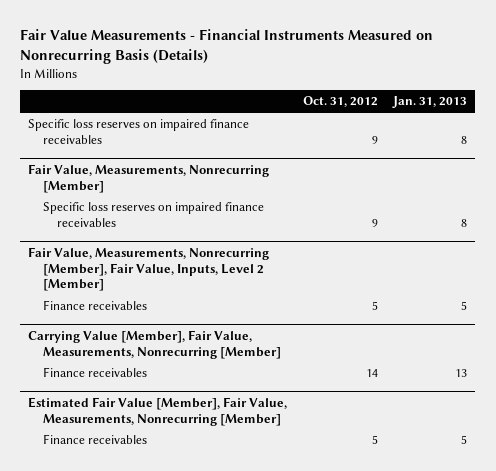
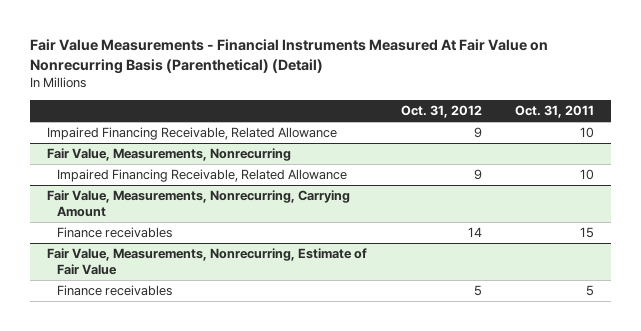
- Fair Value Measurements - Financial Instruments Measured on Nonrecurring Basis (Details)
+ Fair Value Measurements - Financial Instruments Measured At Fair Value on Nonrecurring Basis (Parenthetical) (Detail)
- | Oct. 31, 2012 | Jan. 31, 2013
+ | Oct. 31, 2012 | Oct. 31, 2011
- Specific loss reserves on impaired finance receivables | 9 | 8
- Fair Value, Measurements, Nonrecurring [Member]
- Specific loss reserves on impaired finance receivables | 9 | 8
- Fair Value, Measurements, Nonrecurring [Member], Fair Value, Inputs, Level 2 [Member]
- Finance receivables | 5 | 5
- Carrying Value [Member], Fair Value, Measurements, Nonrecurring [Member]
+ Impaired Financing Receivable, Related Allowance | 9 | 10
+ Fair Value, Measurements, Nonrecurring
+ Impaired Financing Receivable, Related Allowance | 9 | 10
+ Fair Value, Measurements, Nonrecurring, Carrying Amount
- Estimated Fair Value [Member], Fair Value, Measurements, Nonrecurring [Member]
+ Fair Value, Measurements, Nonrecurring, Estimate of Fair Value

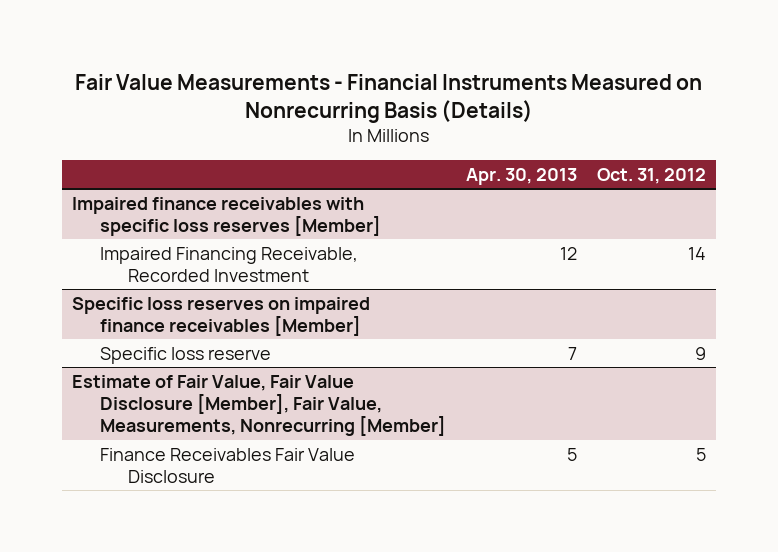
- Fair Value Measurements - Financial Instruments Measured At Fair Value on Nonrecurring Basis (Parenthetical) (Detail)
+ Fair Value Measurements - Financial Instruments Measured on Nonrecurring Basis (Details)
- | Oct. 31, 2012 | Oct. 31, 2011
+ | Apr. 30, 2013 | Oct. 31, 2012
- Impaired Financing Receivable, Related Allowance | 9 | 10
- Fair Value, Measurements, Nonrecurring
- Impaired Financing Receivable, Related Allowance | 9 | 10
- Fair Value, Measurements, Nonrecurring, Carrying Amount
- Finance receivables | 14 | 15
- Fair Value, Measurements, Nonrecurring, Estimate of Fair Value
- Finance receivables | 5 | 5
+ Impaired finance receivables with specific loss reserves [Member]
+ Impaired Financing Receivable, Recorded Investment | 12 | 14
+ Specific loss reserves on impaired finance receivables [Member]
+ Specific loss reserve | 7 | 9
+ Estimate of Fair Value, Fair Value Disclosure [Member], Fair Value, Measurements, Nonrecurring [Member]
+ Finance Receivables Fair Value Disclosure | 5 | 5

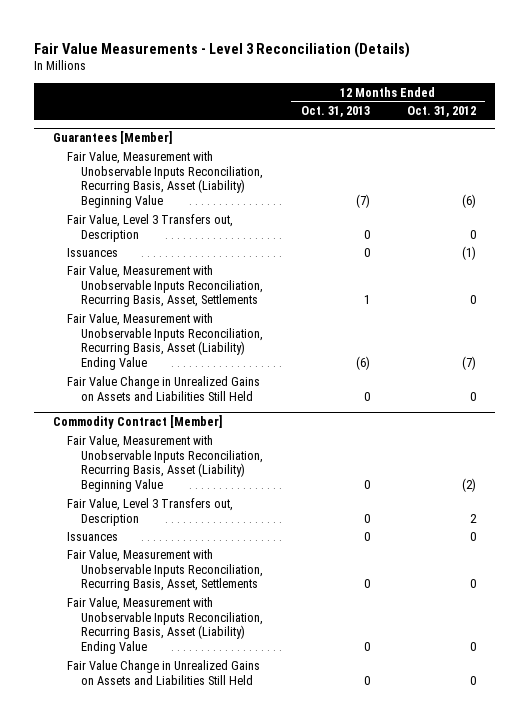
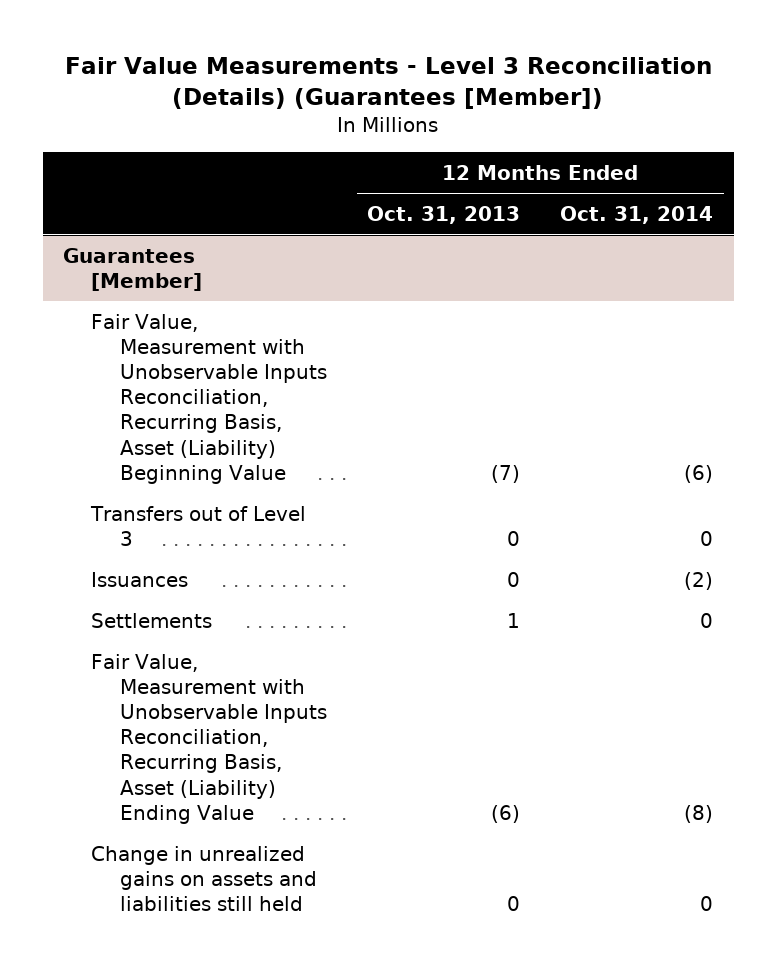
- Fair Value Measurements - Level 3 Reconciliation (Details)
+ Fair Value Measurements - Level 3 Reconciliation (Details) (Guarantees [Member])
- | 12 Months Ended Oct. 31, 2013 | 12 Months Ended Oct. 31, 2012
+ | 12 Months Ended Oct. 31, 2013 | 12 Months Ended Oct. 31, 2014
@ Guarantees [Member]
- Fair Value, Level 3 Transfers out, Description | 0 | 0
+ Transfers out of Level 3 | 0 | 0
- Fair Value, Measurement with Unobservable Inputs Reconciliation, Recurring Basis, Asset, Settlements | 1 | 0
+ Settlements | 1 | 0
- Fair Value Change in Unrealized Gains on Assets and Liabilities Still Held | 0 | 0
- Commodity Contract [Member]
- Fair Value, Measurement with Unobservable Inputs Reconciliation, Recurring Basis, Asset (Liability) Beginning Value | 0 | (2)
- Fair Value, Level 3 Transfers out, Description | 0 | 2
- Issuances | 0 | 0
- Fair Value, Measurement with Unobservable Inputs Reconciliation, Recurring Basis, Asset, Settlements | 0 | 0
- Fair Value, Measurement with Unobservable Inputs Reconciliation, Recurring Basis, Asset (Liability) Ending Value | 0 | 0
- Fair Value Change in Unrealized Gains on Assets and Liabilities Still Held | 0 | 0
@ Guarantees [Member]
+ Change in unrealized gains on assets and liabilities still held | 0 | 0

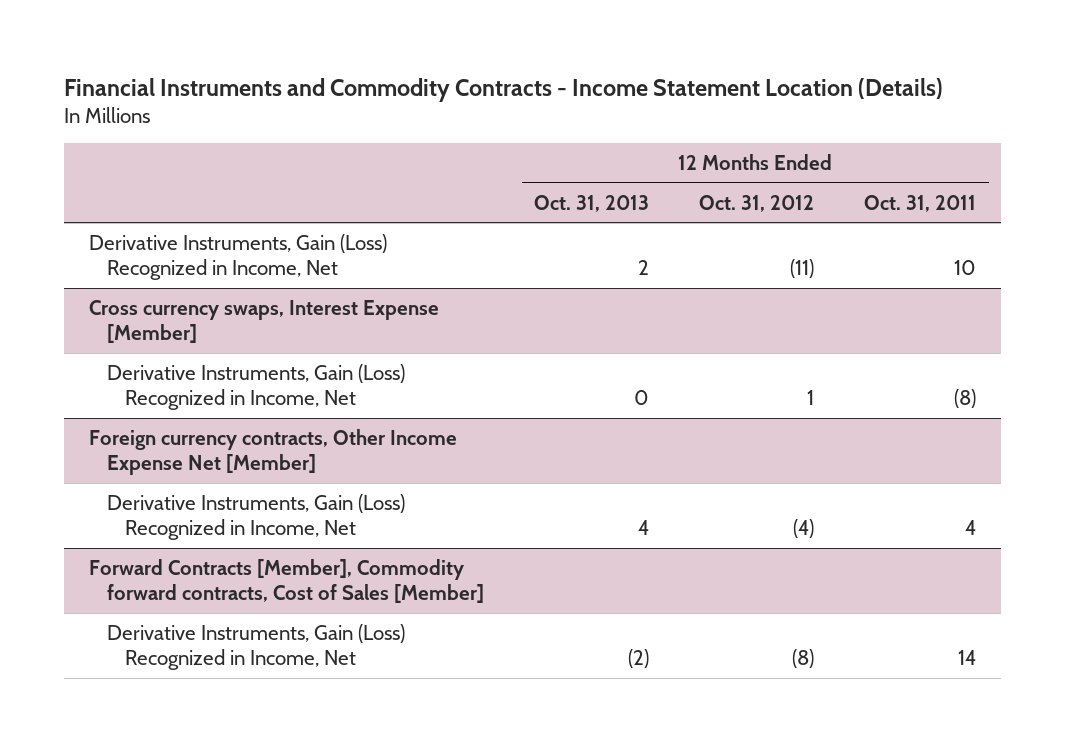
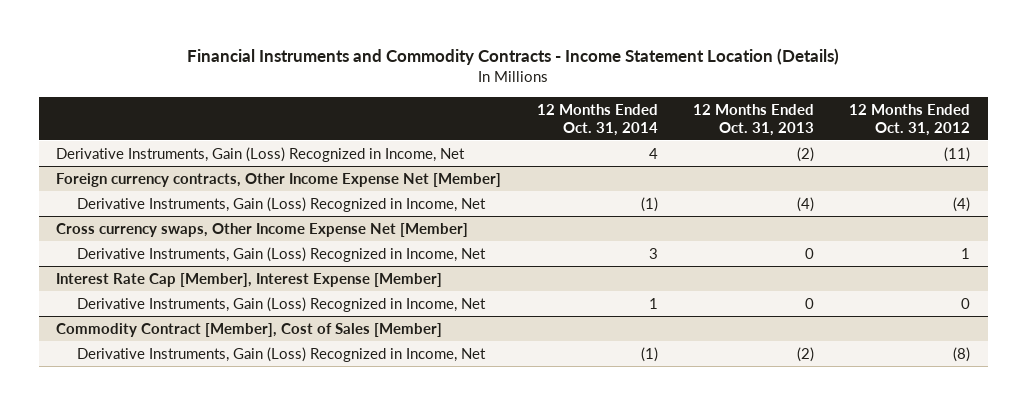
- | 12 Months Ended Oct. 31, 2013 | 12 Months Ended Oct. 31, 2012 | 12 Months Ended Oct. 31, 2011
+ | 12 Months Ended Oct. 31, 2014 | 12 Months Ended Oct. 31, 2013 | 12 Months Ended Oct. 31, 2012
- Derivative Instruments, Gain (Loss) Recognized in Income, Net | 2 | (11) | 10
- Cross currency swaps, Interest Expense [Member]
- Derivative Instruments, Gain (Loss) Recognized in Income, Net | 0 | 1 | (8)
+ Derivative Instruments, Gain (Loss) Recognized in Income, Net | 4 | (2) | (11)
@ Foreign currency contracts, Other Income Expense Net [Member]
- Derivative Instruments, Gain (Loss) Recognized in Income, Net | 4 | (4) | 4
- Forward Contracts [Member], Commodity forward contracts, Cost of Sales [Member]
@ Foreign currency contracts, Other Income Expense Net [Member]
+ Derivative Instruments, Gain (Loss) Recognized in Income, Net | (1) | (4) | (4)
+ Cross currency swaps, Other Income Expense Net [Member]
+ Derivative Instruments, Gain (Loss) Recognized in Income, Net | 3 | 0 | 1
+ Interest Rate Cap [Member], Interest Expense [Member]
+ Derivative Instruments, Gain (Loss) Recognized in Income, Net | 1 | 0 | 0
+ Commodity Contract [Member], Cost of Sales [Member]

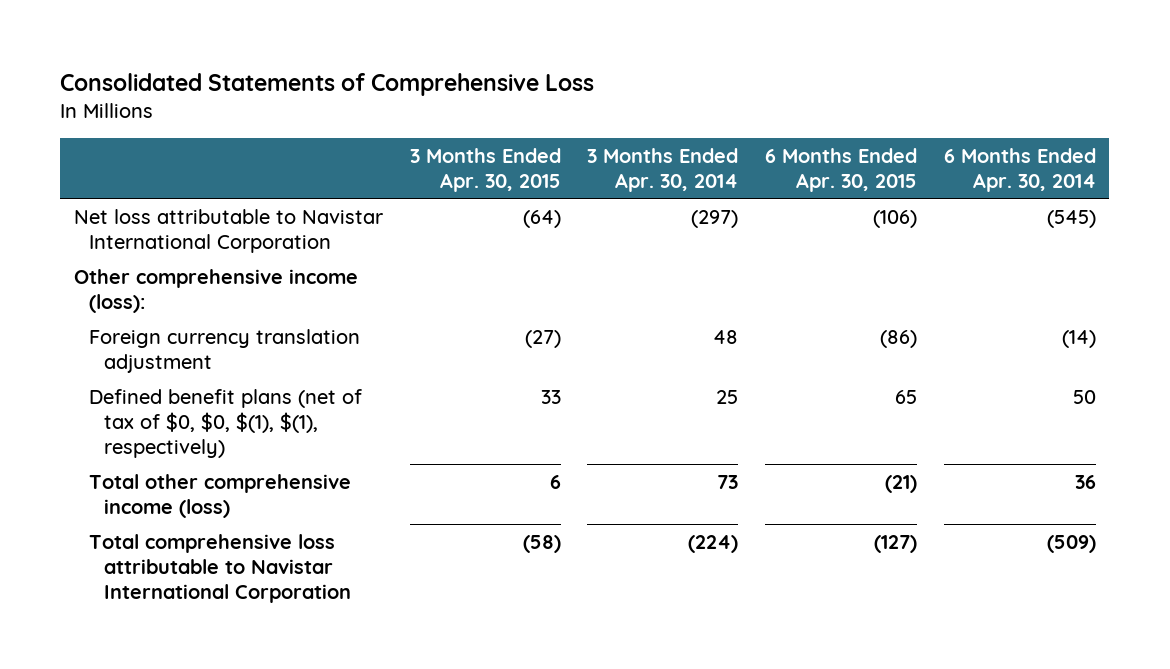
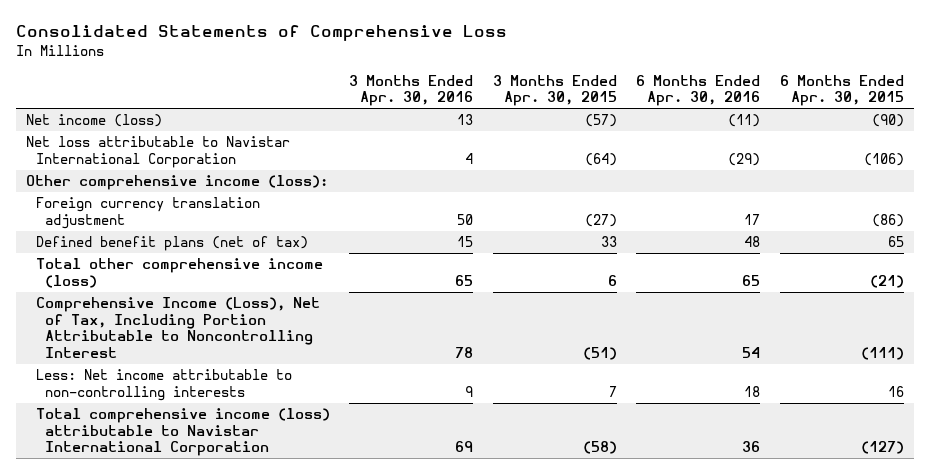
- | 3 Months Ended Apr. 30, 2015 | 3 Months Ended Apr. 30, 2014 | 6 Months Ended Apr. 30, 2015 | 6 Months Ended Apr. 30, 2014
+ | 3 Months Ended Apr. 30, 2016 | 3 Months Ended Apr. 30, 2015 | 6 Months Ended Apr. 30, 2016 | 6 Months Ended Apr. 30, 2015
+ Net income (loss) | 13 | (57) | (11) | (90)
- Defined benefit plans (net of tax of $0, $0, $(1), $(1), respectively) | 33 | 25 | 65 | 50
+ Defined benefit plans (net of tax) | 15 | 33 | 48 | 65
- Total comprehensive loss attributable to Navistar International Corporation | (58) | (224) | (127) | (509)
+ Comprehensive Income (Loss), Net of Tax, Including Portion Attributable to Noncontrolling Interest | 78 | (51) | 54 | (111)
+ Less: Net income attributable to non-controlling interests | 9 | 7 | 18 | 16
+ Total comprehensive income (loss) attributable to Navistar International Corporation | 69 | (58) | 36 | (127)

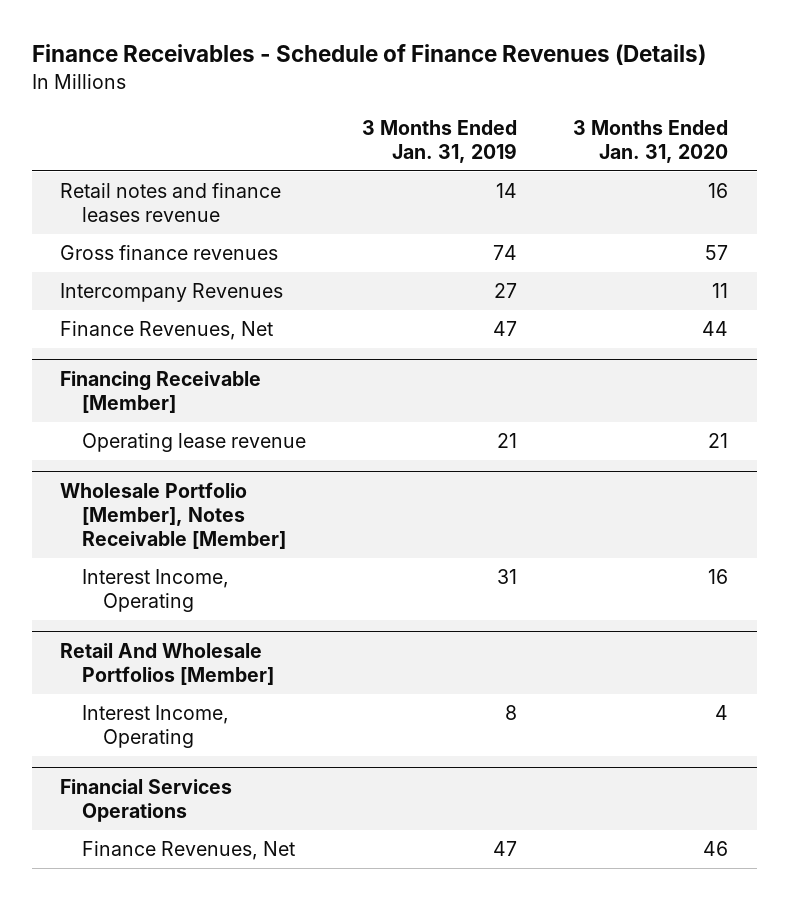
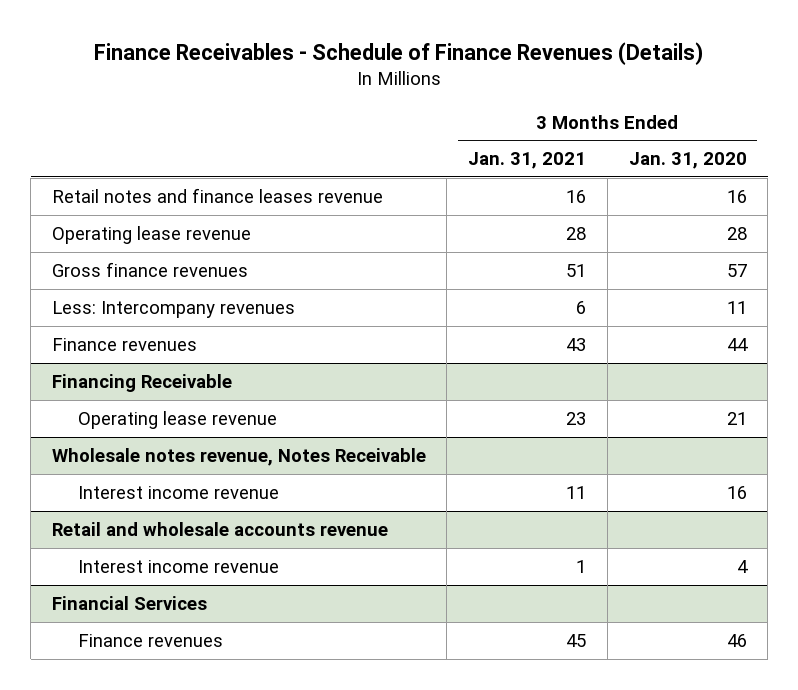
- | 3 Months Ended Jan. 31, 2019 | 3 Months Ended Jan. 31, 2020
+ | 3 Months Ended Jan. 31, 2021 | 3 Months Ended Jan. 31, 2020
+ Operating lease revenue | 28 | 28
- Intercompany Revenues | 27 | 11
- Finance Revenues, Net | 47 | 44
- Financing Receivable [Member]
+ Less: Intercompany revenues | 6 | 11
+ Finance revenues | 43 | 44
+ Financing Receivable
- Wholesale Portfolio [Member], Notes Receivable [Member]
- Interest Income, Operating | 31 | 16
- Retail And Wholesale Portfolios [Member]
- Interest Income, Operating | 8 | 4
- Financial Services Operations
- Finance Revenues, Net | 47 | 46
+ Wholesale notes revenue, Notes Receivable
+ Interest income revenue | 11 | 16
+ Retail and wholesale accounts revenue
+ Interest income revenue | 1 | 4
+ Financial Services
+ Finance revenues | 45 | 46

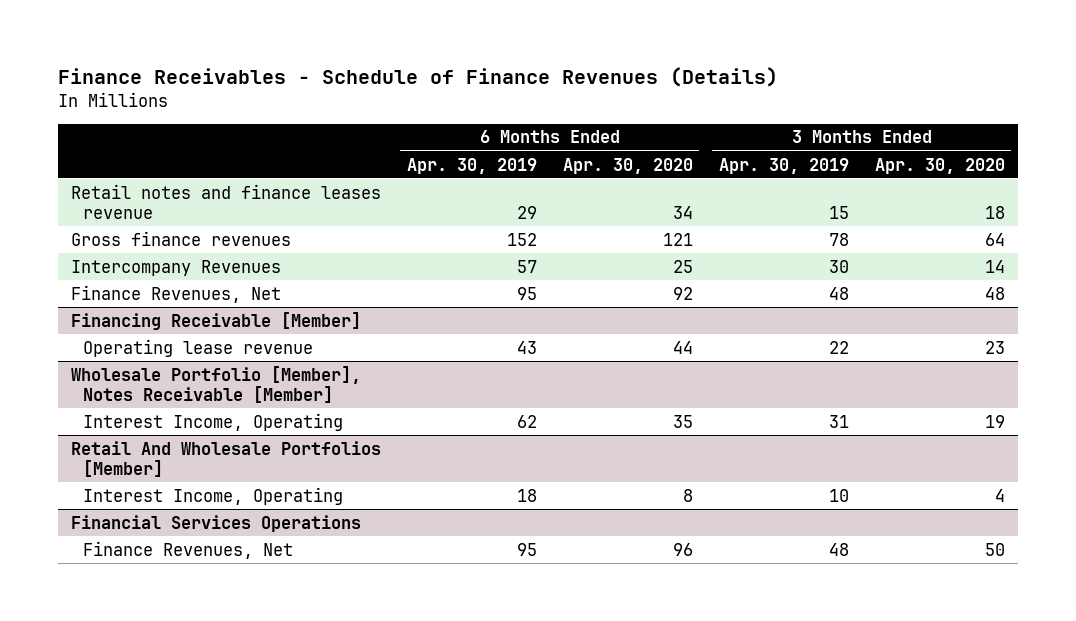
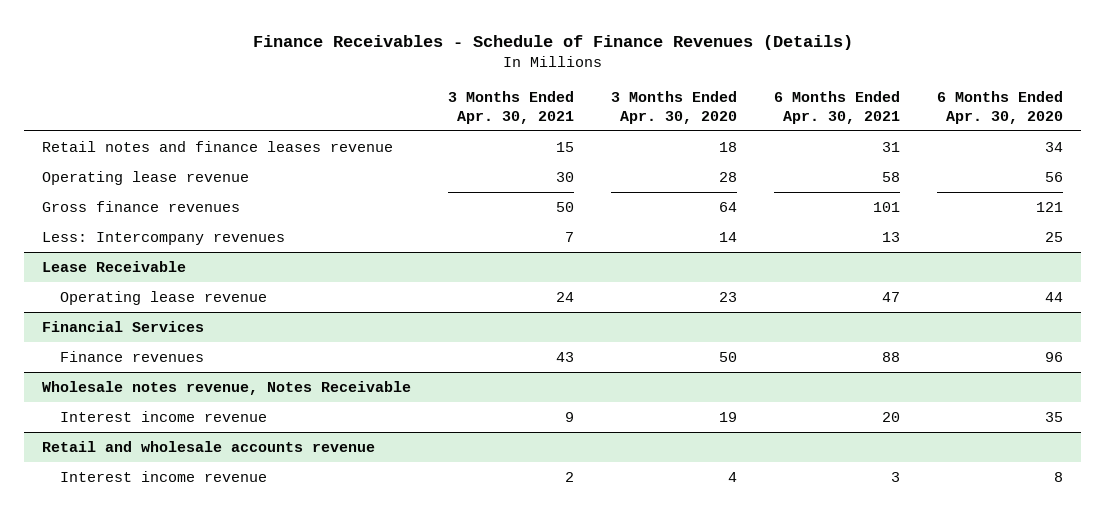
- | 6 Months Ended Apr. 30, 2019 | 6 Months Ended Apr. 30, 2020 | 3 Months Ended Apr. 30, 2019 | 3 Months Ended Apr. 30, 2020
+ | 3 Months Ended Apr. 30, 2021 | 3 Months Ended Apr. 30, 2020 | 6 Months Ended Apr. 30, 2021 | 6 Months Ended Apr. 30, 2020
+ Operating lease revenue | 30 | 28 | 58 | 56
- Intercompany Revenues | 57 | 25 | 30 | 14
- Finance Revenues, Net | 95 | 92 | 48 | 48
- Financing Receivable [Member]
+ Less: Intercompany revenues | 7 | 14 | 13 | 25
+ Lease Receivable
- Wholesale Portfolio [Member], Notes Receivable [Member]
- Interest Income, Operating | 62 | 35 | 31 | 19
- Retail And Wholesale Portfolios [Member]
- Interest Income, Operating | 18 | 8 | 10 | 4
- Financial Services Operations
- Finance Revenues, Net | 95 | 96 | 48 | 50
+ Financial Services
+ Finance revenues | 43 | 50 | 88 | 96
+ Wholesale notes revenue, Notes Receivable
+ Interest income revenue | 9 | 19 | 20 | 35
+ Retail and wholesale accounts revenue
+ Interest income revenue | 2 | 4 | 3 | 8

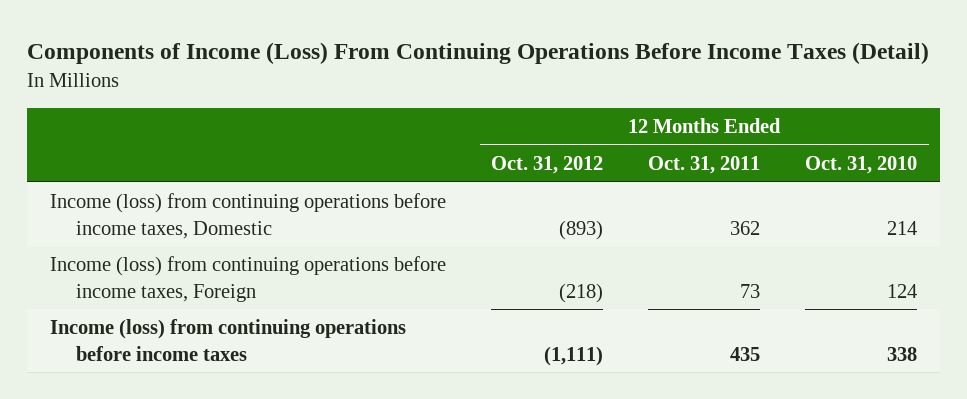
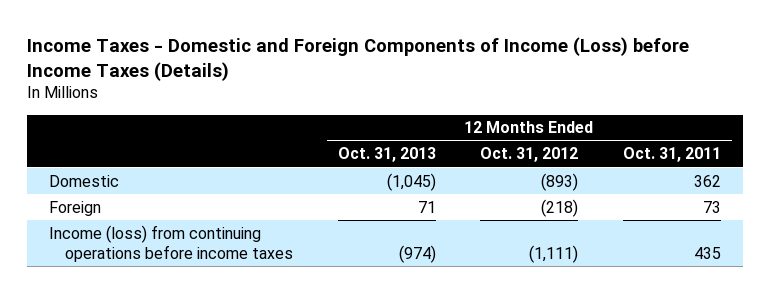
- Components of Income (Loss) From Continuing Operations Before Income Taxes (Detail)
+ Income Taxes - Domestic and Foreign Components of Income (Loss) before Income Taxes (Details)
- | 12 Months Ended Oct. 31, 2012 | 12 Months Ended Oct. 31, 2011 | 12 Months Ended Oct. 31, 2010
+ | 12 Months Ended Oct. 31, 2013 | 12 Months Ended Oct. 31, 2012 | 12 Months Ended Oct. 31, 2011
- Income (loss) from continuing operations before income taxes, Domestic | (893) | 362 | 214
- Income (loss) from continuing operations before income taxes, Foreign | (218) | 73 | 124
+ Domestic | (1,045) | (893) | 362
+ Foreign | 71 | (218) | 73

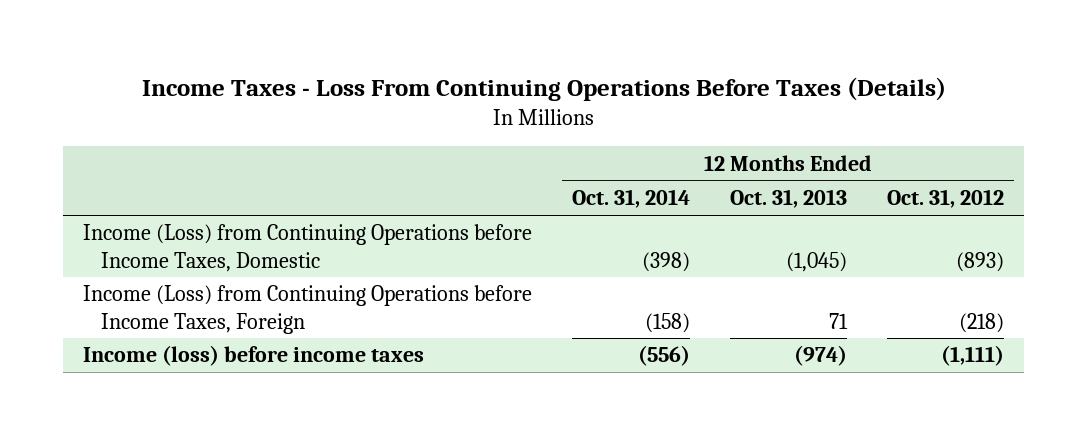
- Income Taxes - Domestic and Foreign Components of Income (Loss) before Income Taxes (Details)
+ Income Taxes - Loss From Continuing Operations Before Taxes (Details)
- | 12 Months Ended Oct. 31, 2013 | 12 Months Ended Oct. 31, 2012 | 12 Months Ended Oct. 31, 2011
+ | 12 Months Ended Oct. 31, 2014 | 12 Months Ended Oct. 31, 2013 | 12 Months Ended Oct. 31, 2012
- Domestic | (1,045) | (893) | 362
- Foreign | 71 | (218) | 73
- Income (loss) from continuing operations before income taxes | (974) | (1,111) | 435
+ Income (Loss) from Continuing Operations before Income Taxes, Domestic | (398) | (1,045) | (893)
+ Income (Loss) from Continuing Operations before Income Taxes, Foreign | (158) | 71 | (218)
+ Income (loss) before income taxes | (556) | (974) | (1,111)

